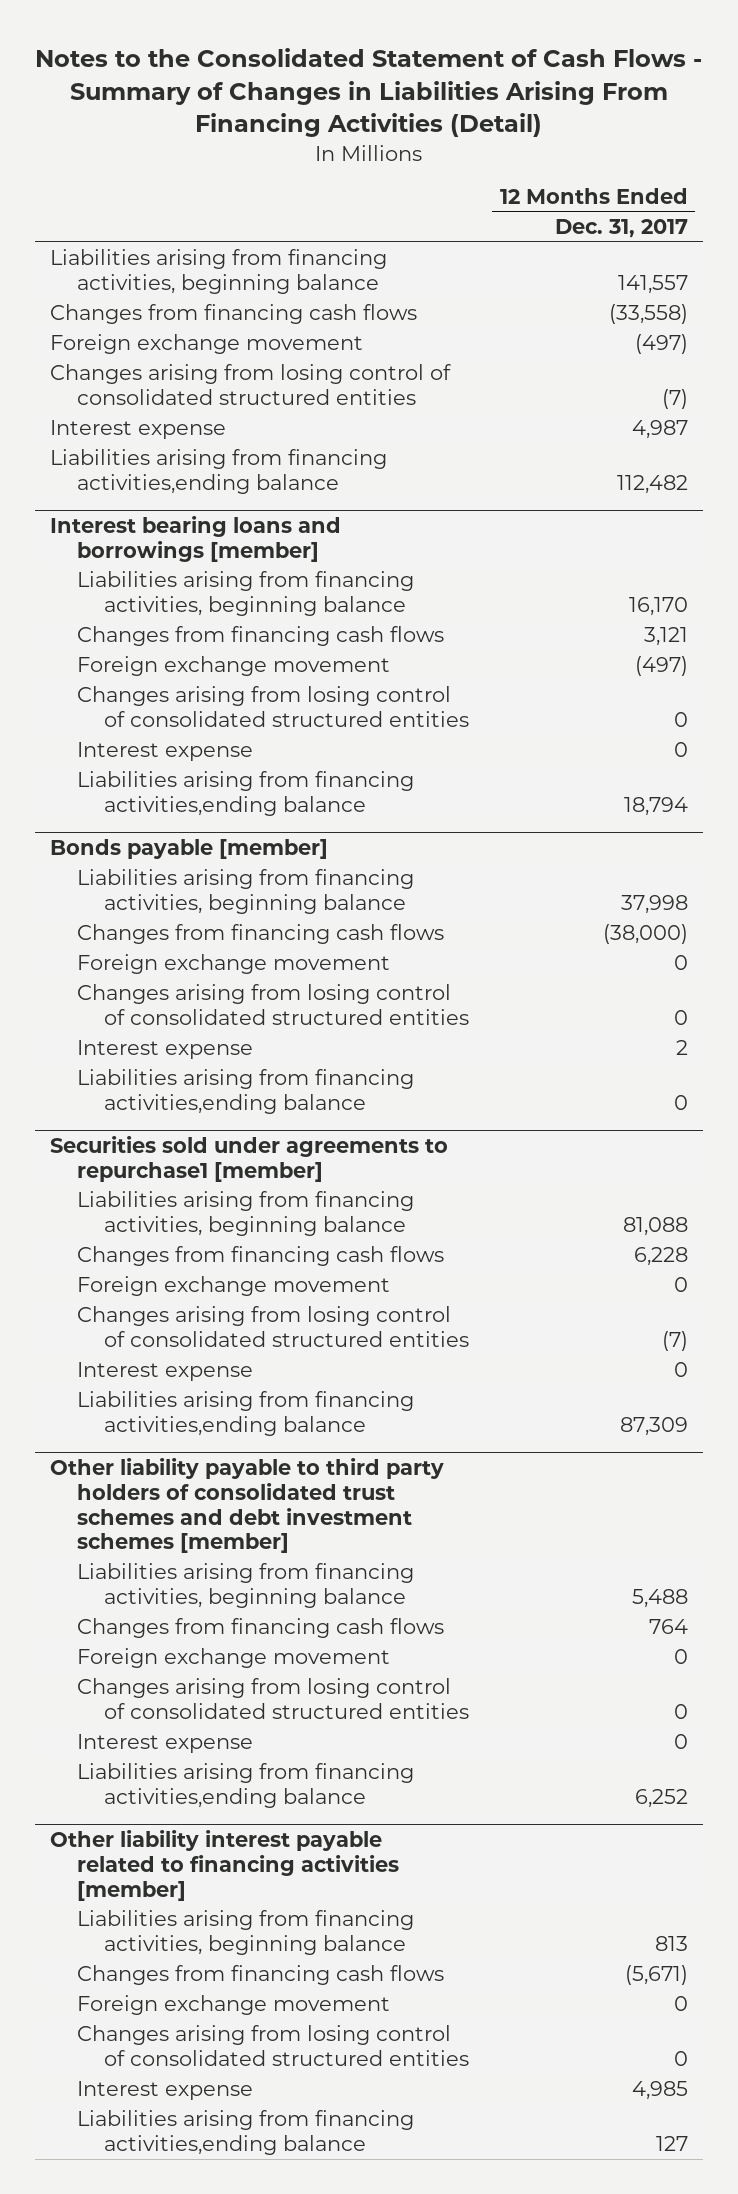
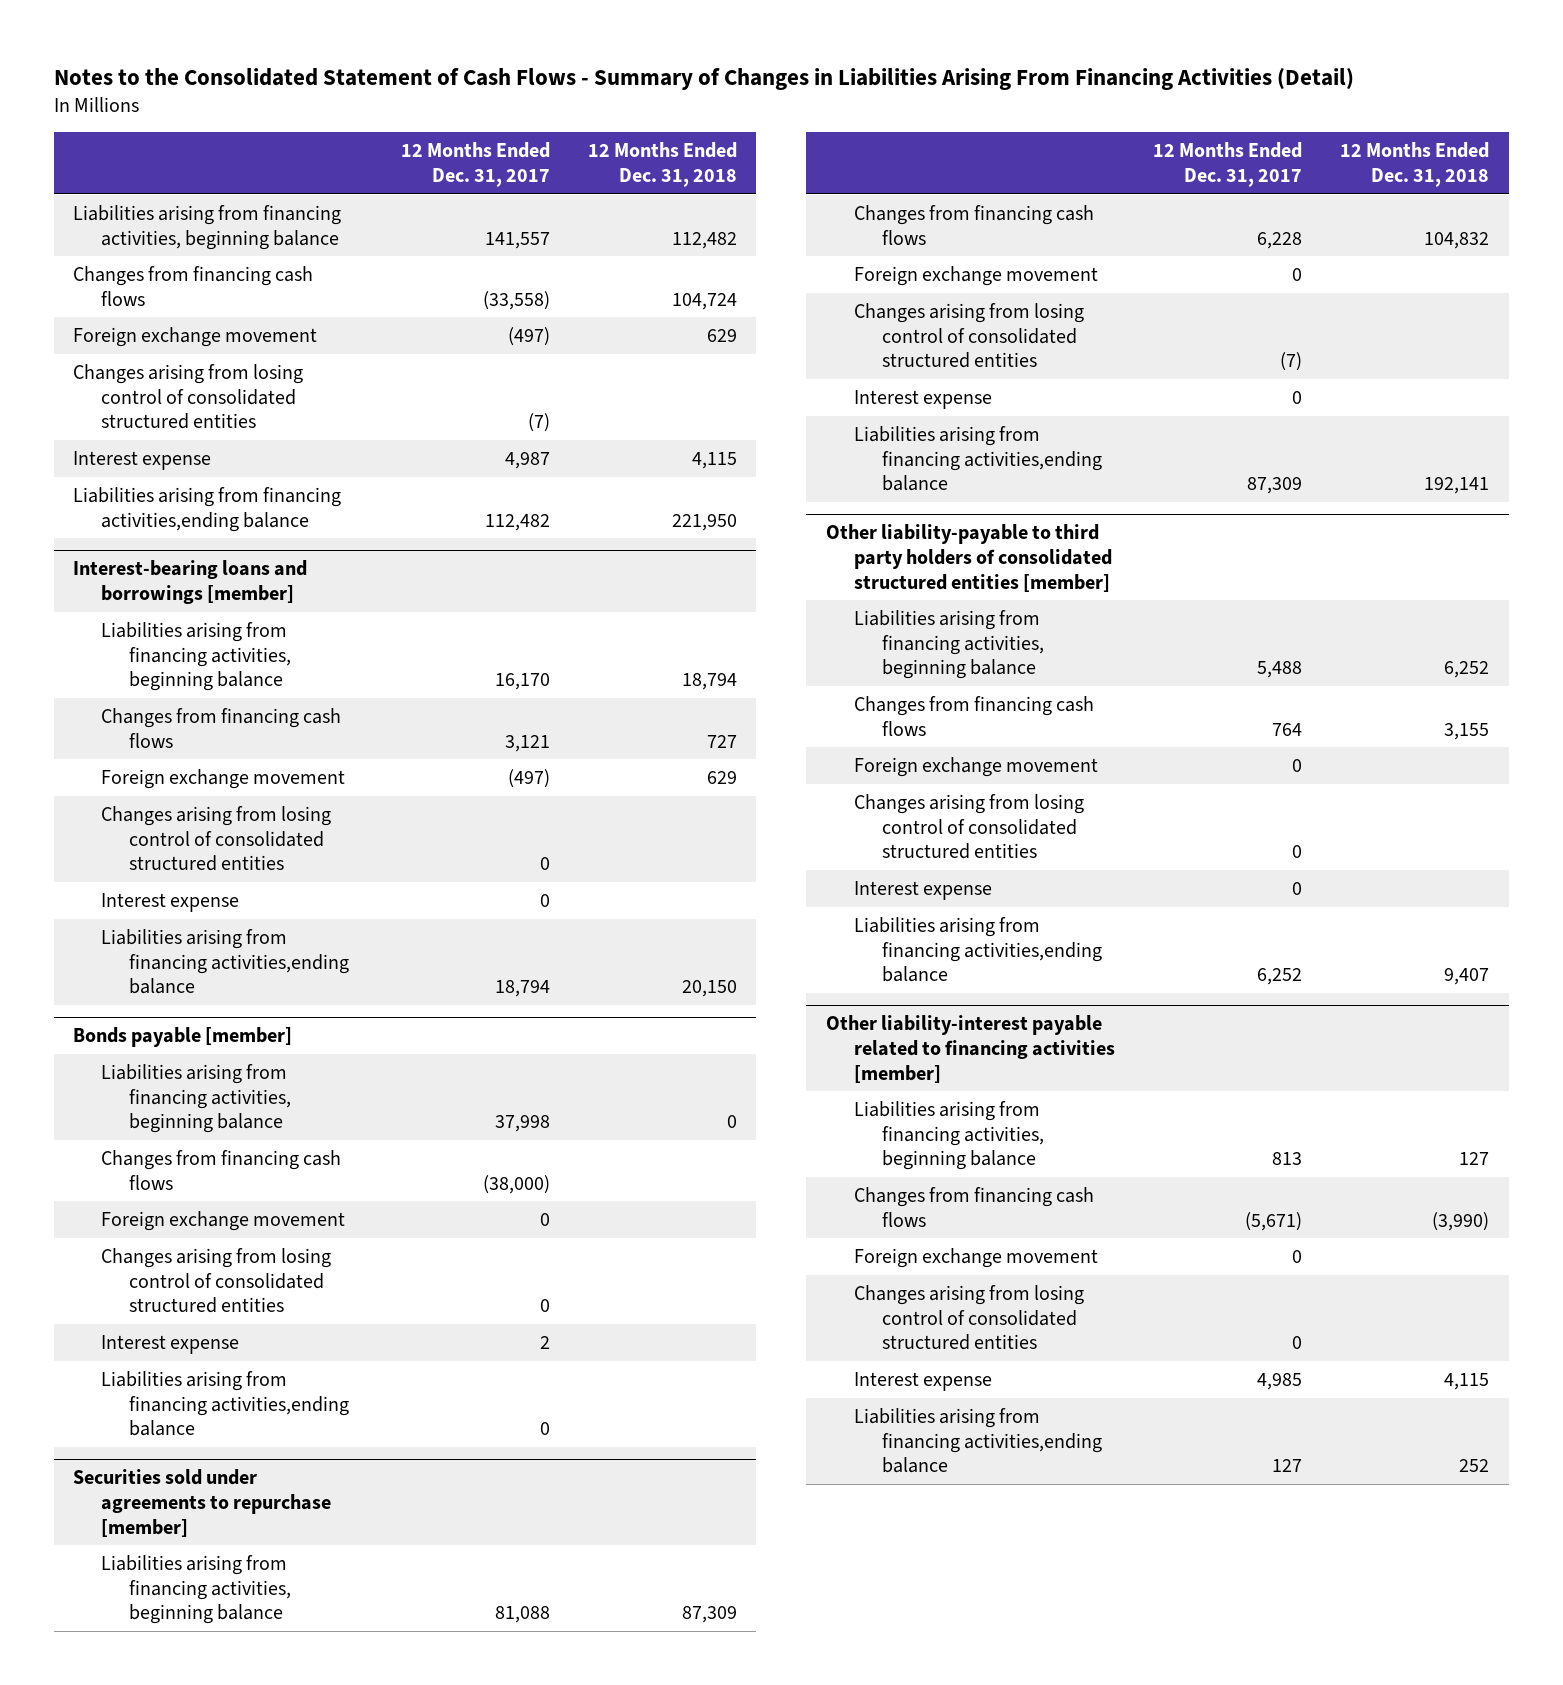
- | 12 Months Ended Dec. 31, 2017
+ | 12 Months Ended Dec. 31, 2017 | 12 Months Ended Dec. 31, 2018
- Interest bearing loans and borrowings [member]
+ Interest-bearing loans and borrowings [member]
- Securities sold under agreements to repurchase1 [member]
+ Securities sold under agreements to repurchase [member]
- Other liability payable to third party holders of consolidated trust schemes and debt investment schemes [member]
+ Other liability-payable to third party holders of consolidated structured entities [member]
- Other liability interest payable related to financing activities [member]
+ Other liability-interest payable related to financing activities [member]

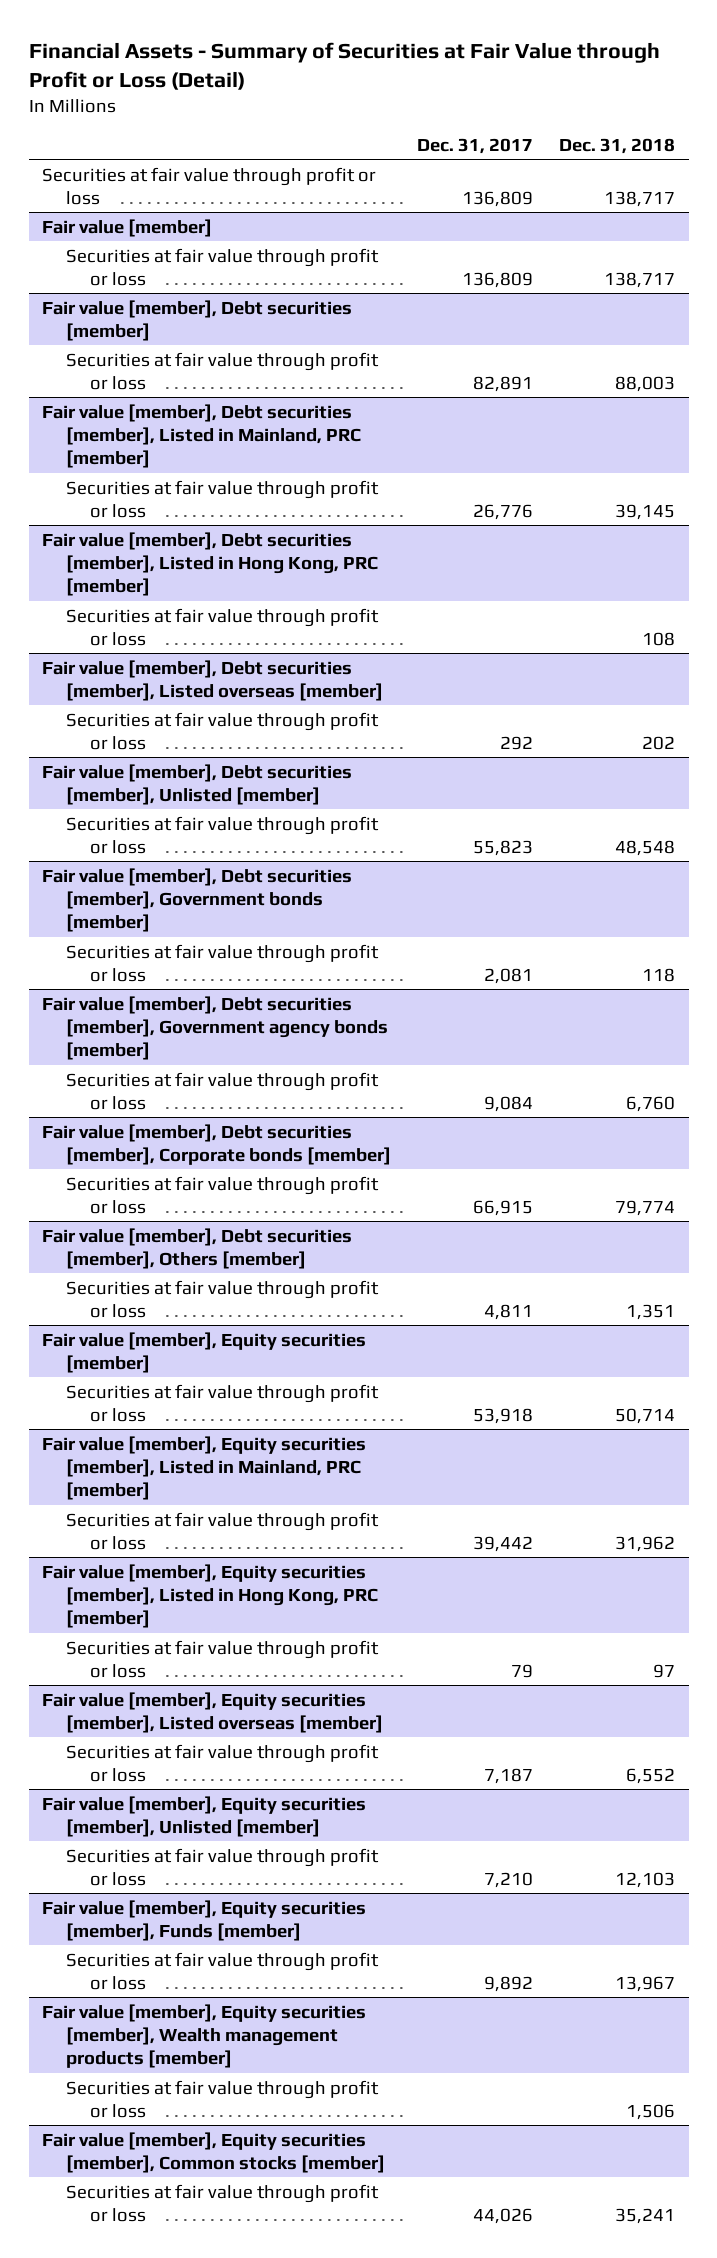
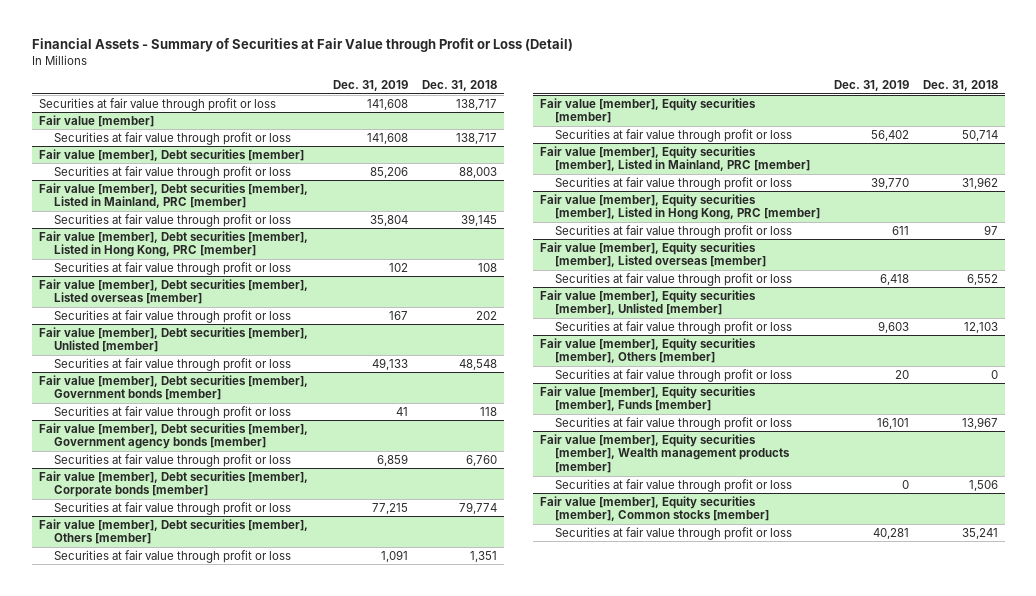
- | Dec. 31, 2017 | Dec. 31, 2018
+ | Dec. 31, 2019 | Dec. 31, 2018
+ Fair value [member], Equity securities [member], Others [member]
+ Securities at fair value through profit or loss | 20 | 0

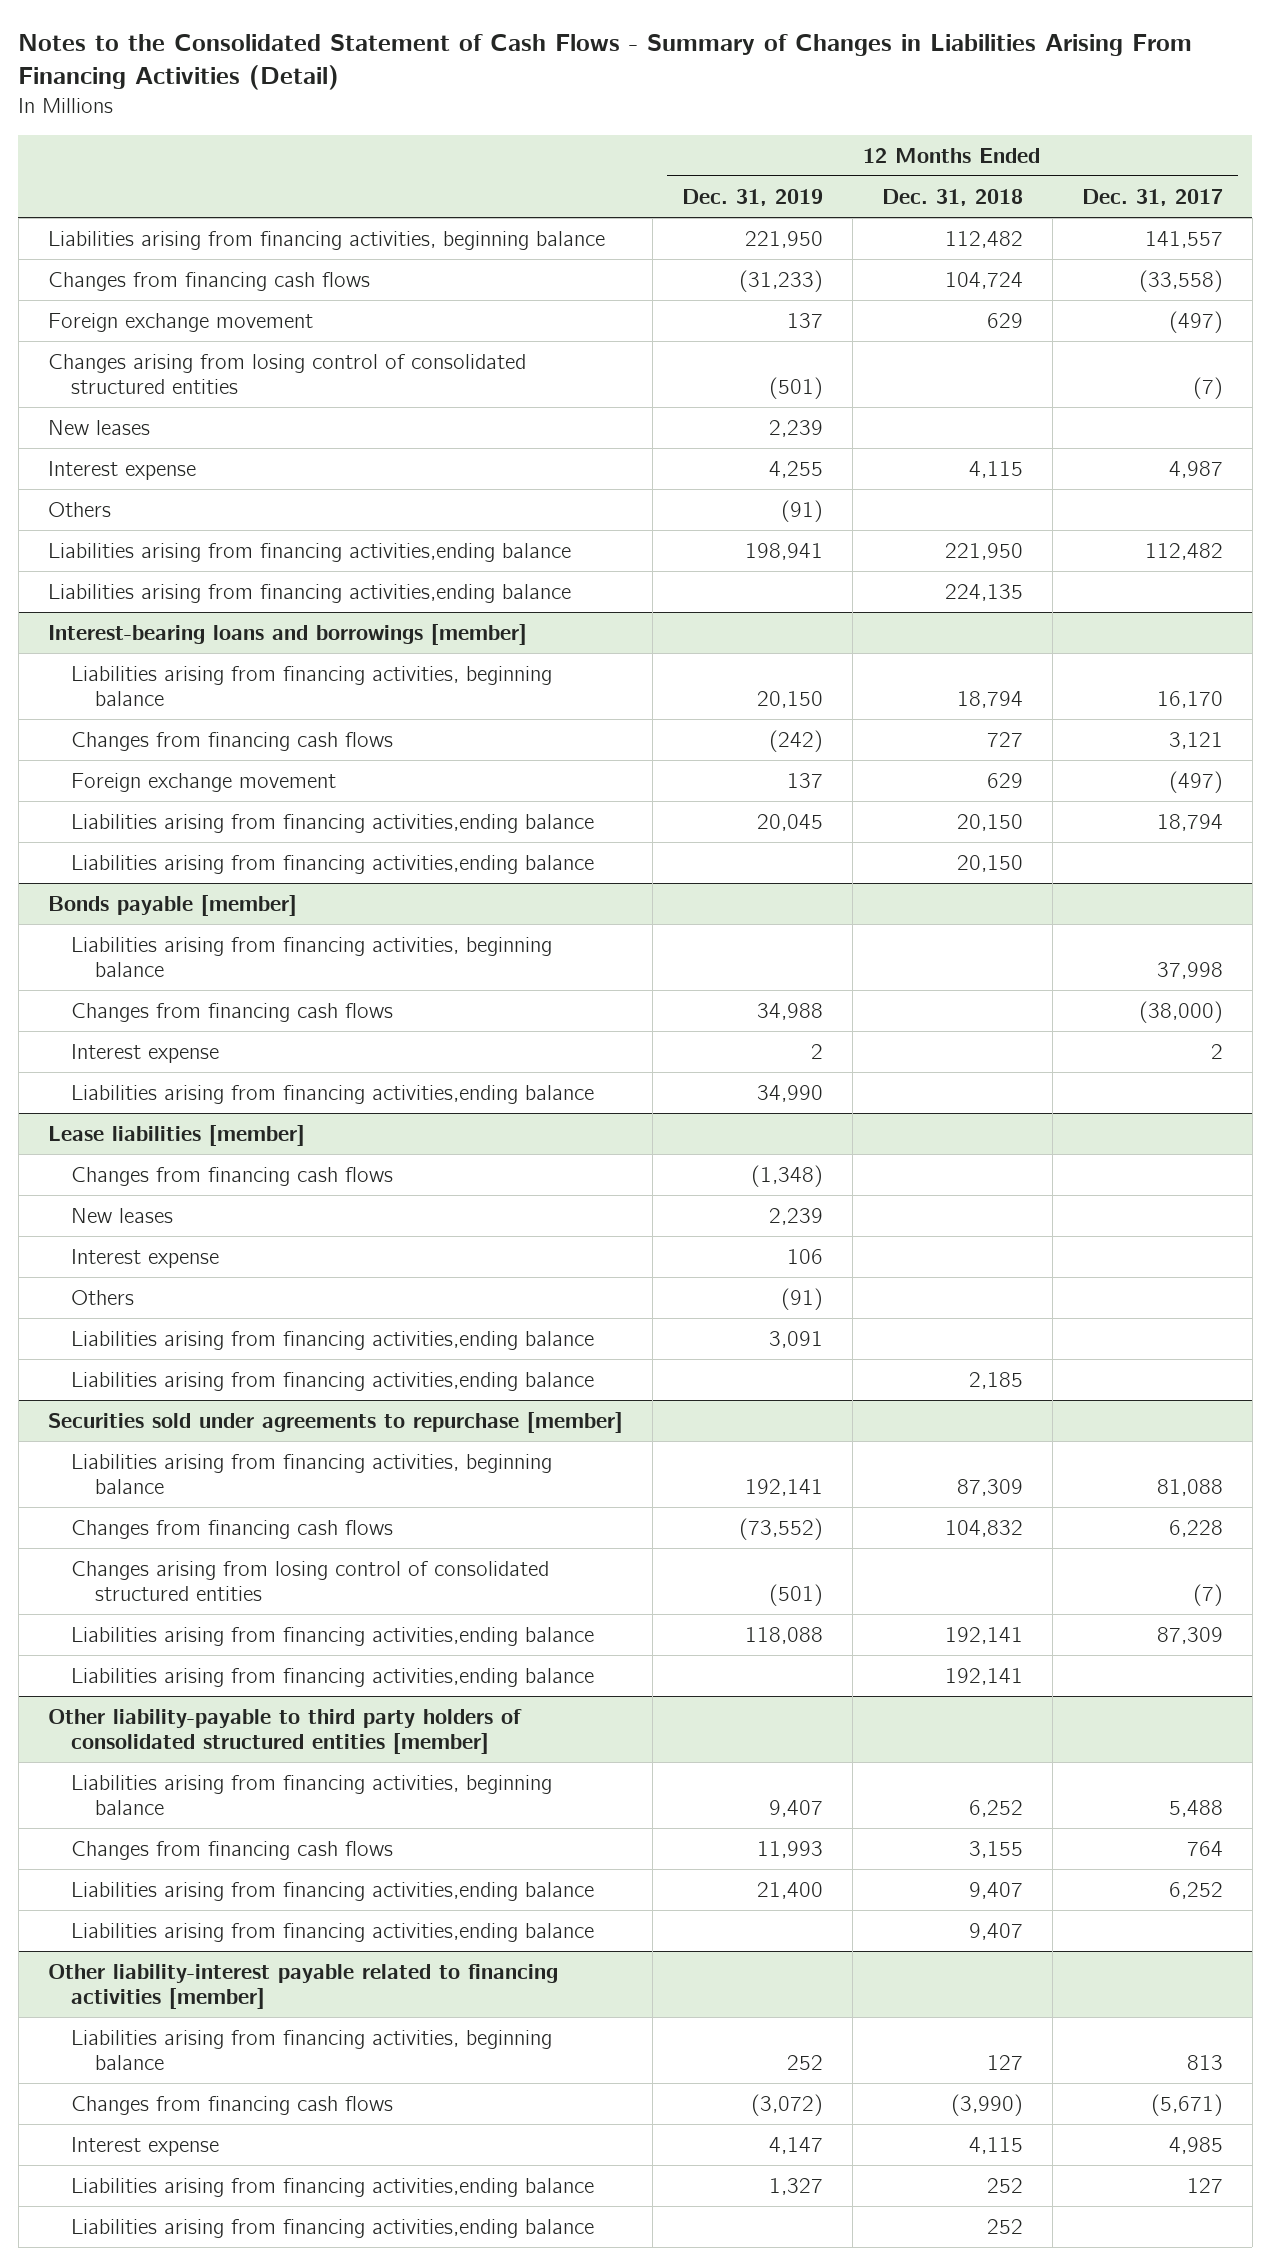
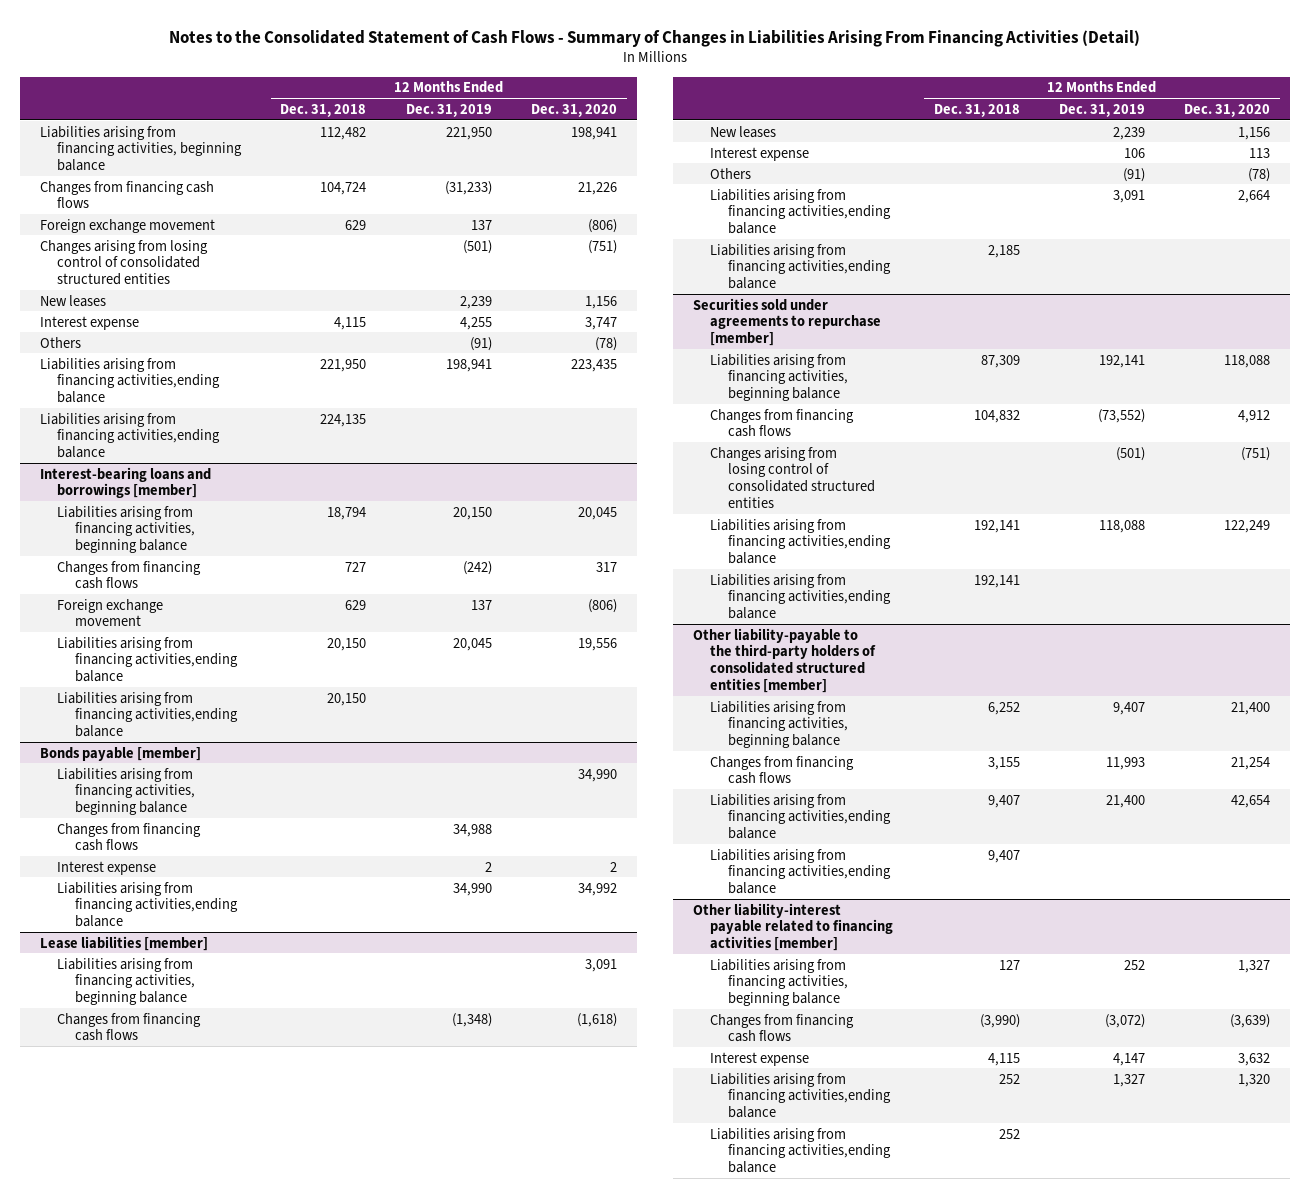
- | 12 Months Ended Dec. 31, 2019 | 12 Months Ended Dec. 31, 2018 | 12 Months Ended Dec. 31, 2017
+ | 12 Months Ended Dec. 31, 2018 | 12 Months Ended Dec. 31, 2019 | 12 Months Ended Dec. 31, 2020
@ Lease liabilities [member]
+ Liabilities arising from financing activities, beginning balance | | | 3,091
- Other liability-payable to third party holders of consolidated structured entities [member]
+ Other liability-payable to the third-party holders of consolidated structured entities [member]

